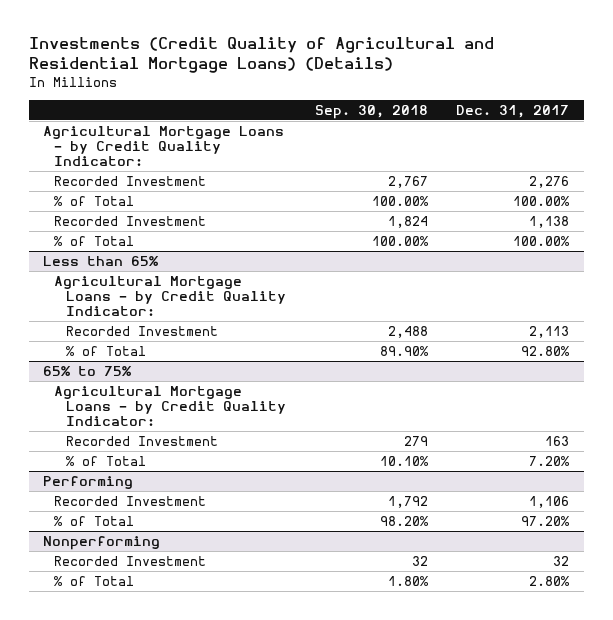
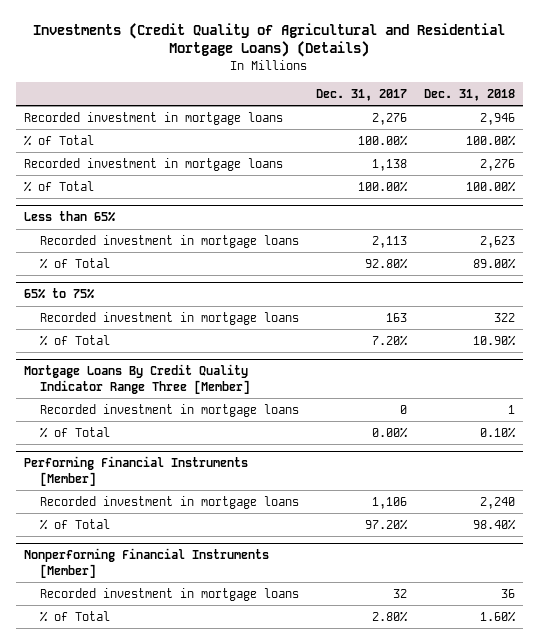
- | Sep. 30, 2018 | Dec. 31, 2017
+ | Dec. 31, 2017 | Dec. 31, 2018
- Agricultural Mortgage Loans - by Credit Quality Indicator:
- Recorded Investment | 2,767 | 2,276
+ Recorded investment in mortgage loans | 2,276 | 2,946
- Recorded Investment | 1,824 | 1,138
+ Recorded investment in mortgage loans | 1,138 | 2,276
@ Less than 65%
- Agricultural Mortgage Loans - by Credit Quality Indicator:
- Recorded Investment | 2,488 | 2,113
+ Recorded investment in mortgage loans | 2,113 | 2,623
@ 65% to 75%
- Agricultural Mortgage Loans - by Credit Quality Indicator:
- Recorded Investment | 279 | 163
+ Recorded investment in mortgage loans | 163 | 322
- Performing
- Recorded Investment | 1,792 | 1,106
+ Mortgage Loans By Credit Quality Indicator Range Three [Member]
+ Recorded investment in mortgage loans | 0 | 1
+ % of Total | 0.00% | 0.10%
+ Performing Financial Instruments [Member]
+ Recorded investment in mortgage loans | 1,106 | 2,240
- Nonperforming
- Recorded Investment | 32 | 32
+ Nonperforming Financial Instruments [Member]
+ Recorded investment in mortgage loans | 32 | 36

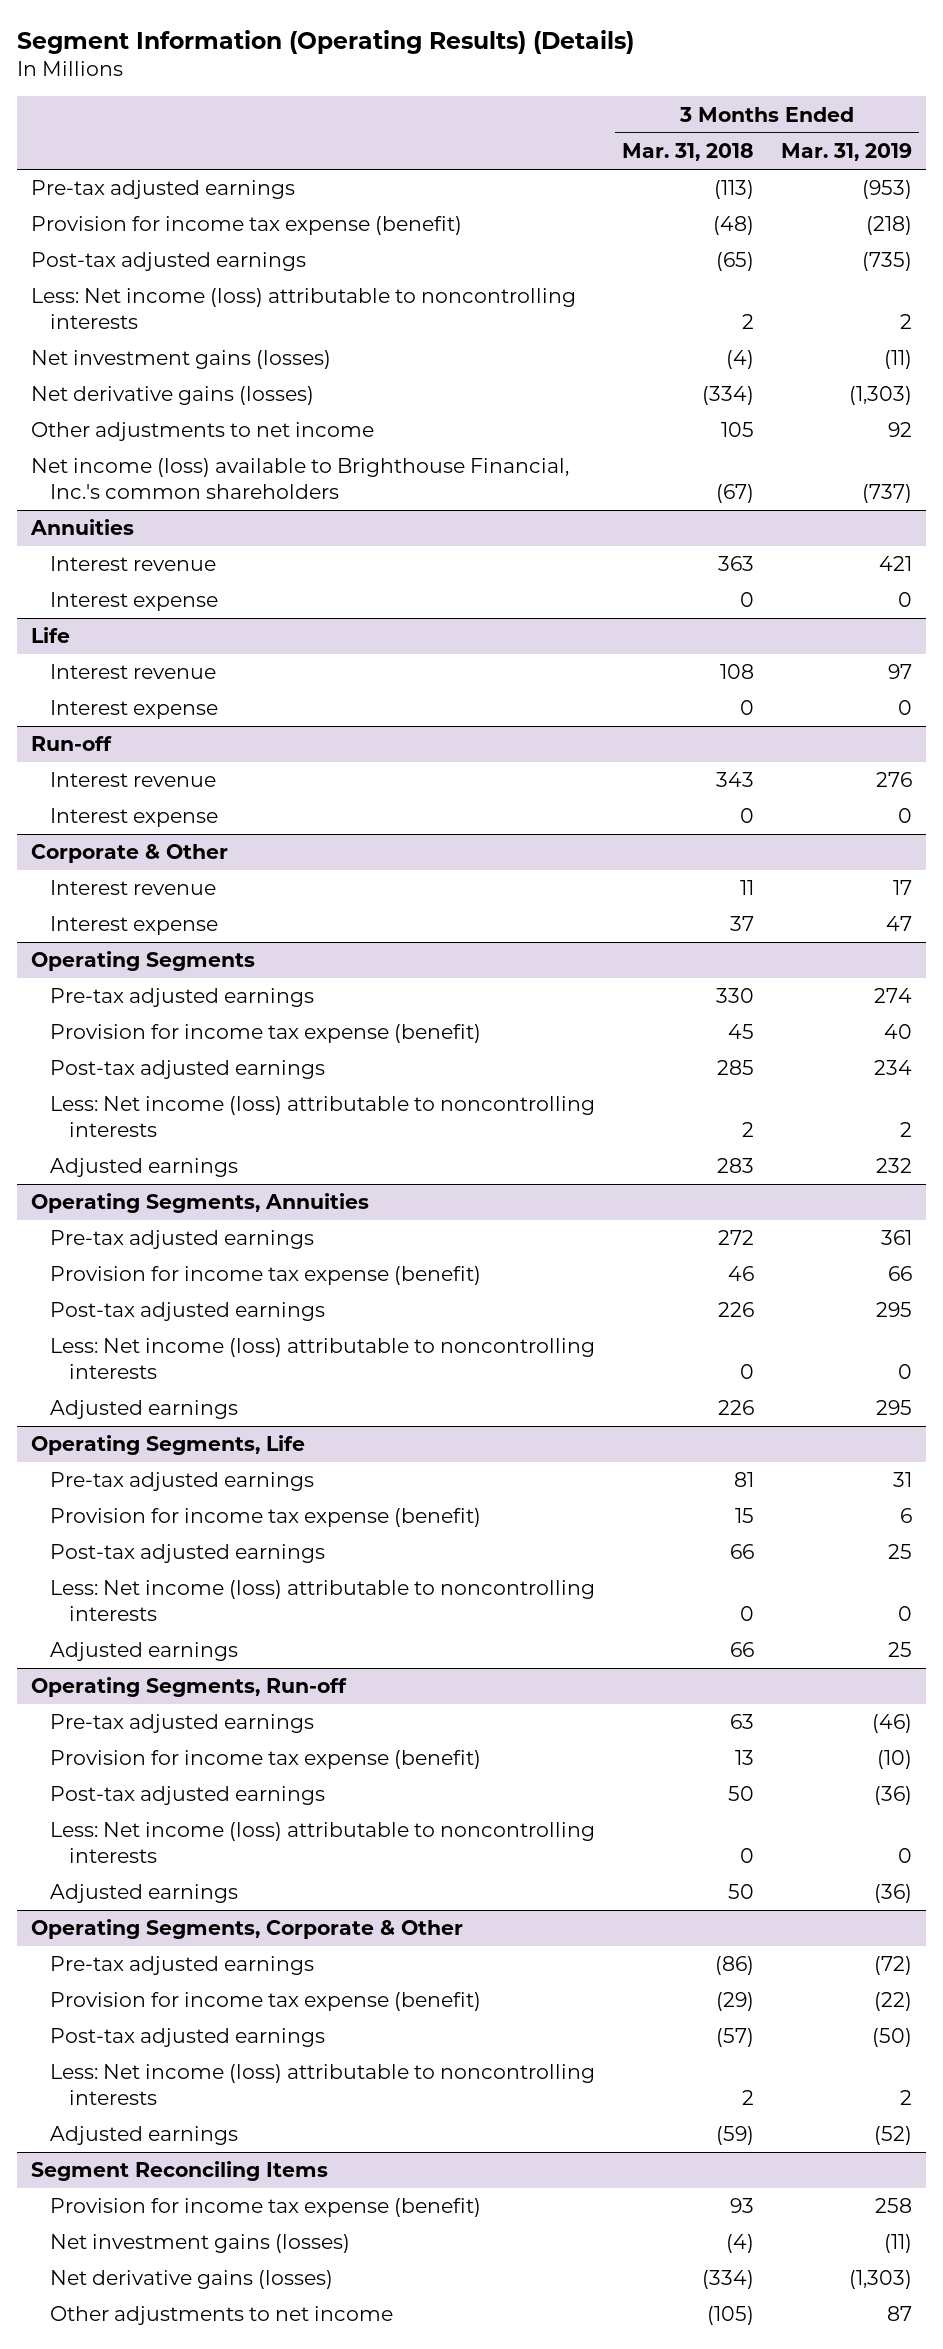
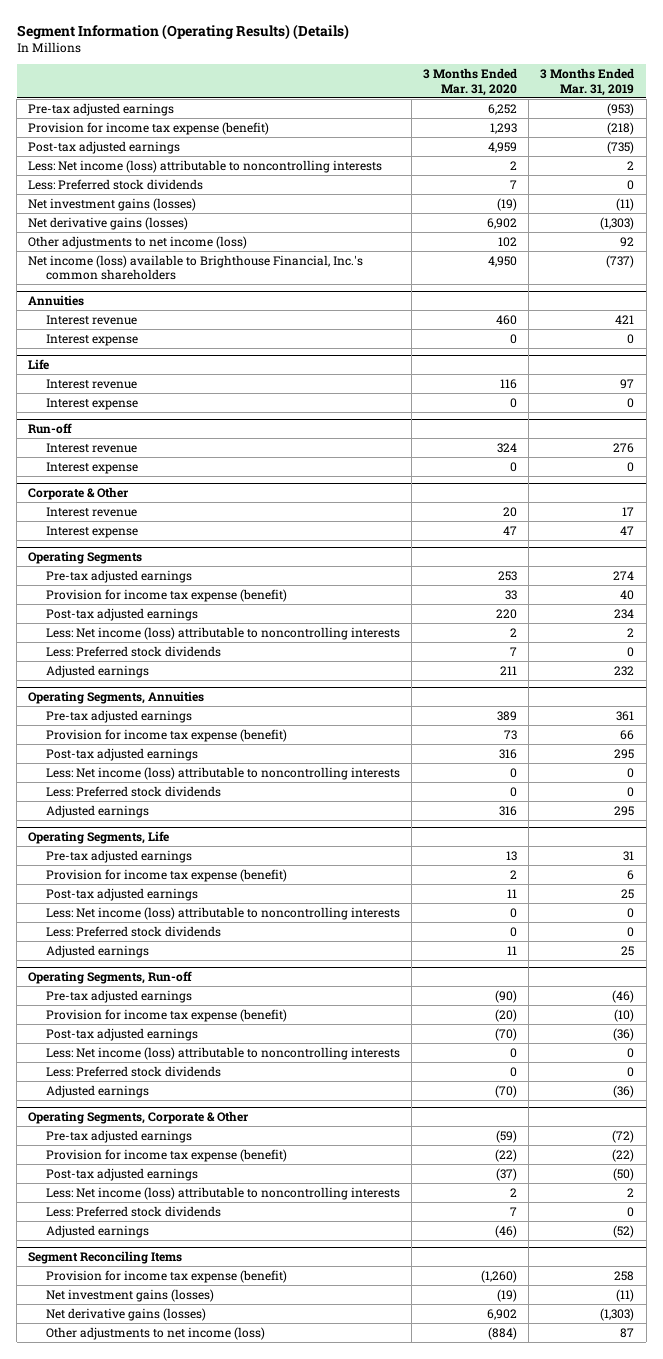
- | 3 Months Ended Mar. 31, 2018 | 3 Months Ended Mar. 31, 2019
+ | 3 Months Ended Mar. 31, 2020 | 3 Months Ended Mar. 31, 2019
+ Less: Preferred stock dividends | 7 | 0
- Other adjustments to net income | 105 | 92
+ Other adjustments to net income (loss) | 102 | 92
@ Operating Segments
+ Less: Preferred stock dividends | 7 | 0
@ Operating Segments, Annuities
+ Less: Preferred stock dividends | 0 | 0
@ Operating Segments, Life
+ Less: Preferred stock dividends | 0 | 0
@ Operating Segments, Run-off
+ Less: Preferred stock dividends | 0 | 0
@ Operating Segments, Corporate & Other
+ Less: Preferred stock dividends | 7 | 0
@ Segment Reconciling Items
- Other adjustments to net income | (105) | 87
+ Other adjustments to net income (loss) | (884) | 87

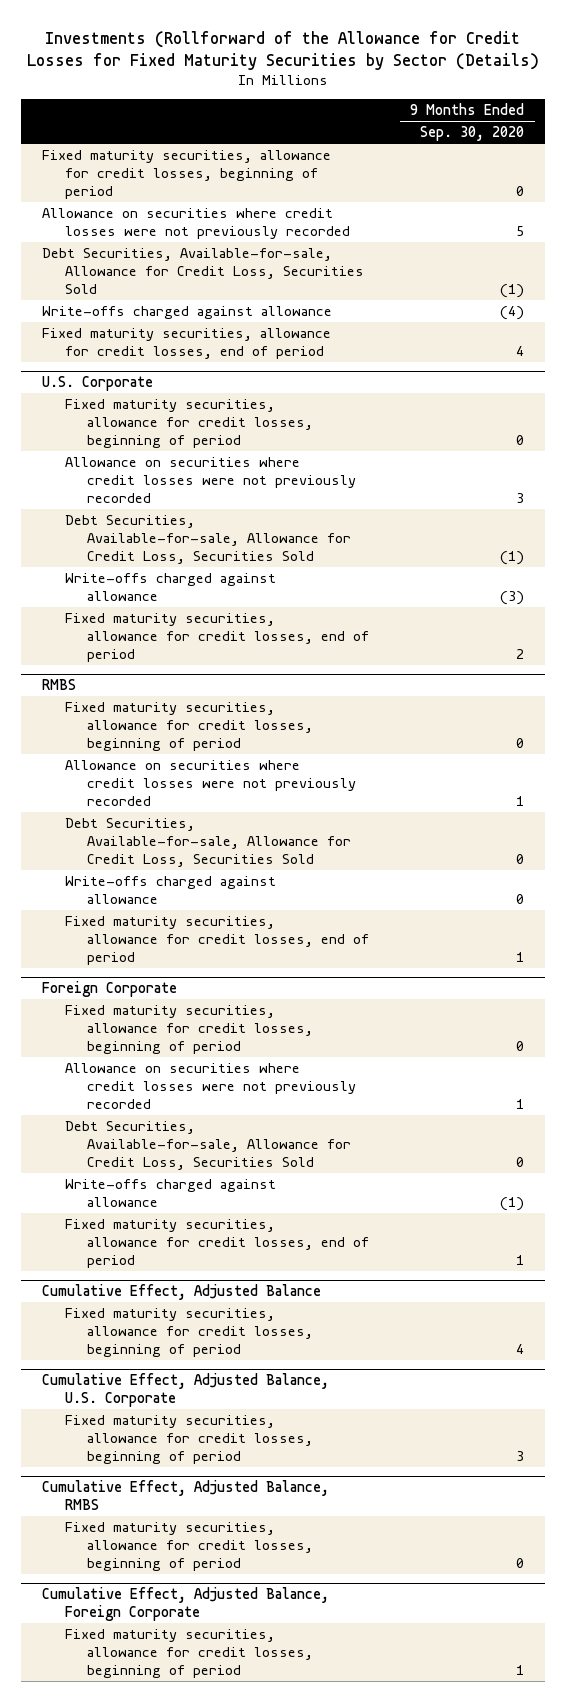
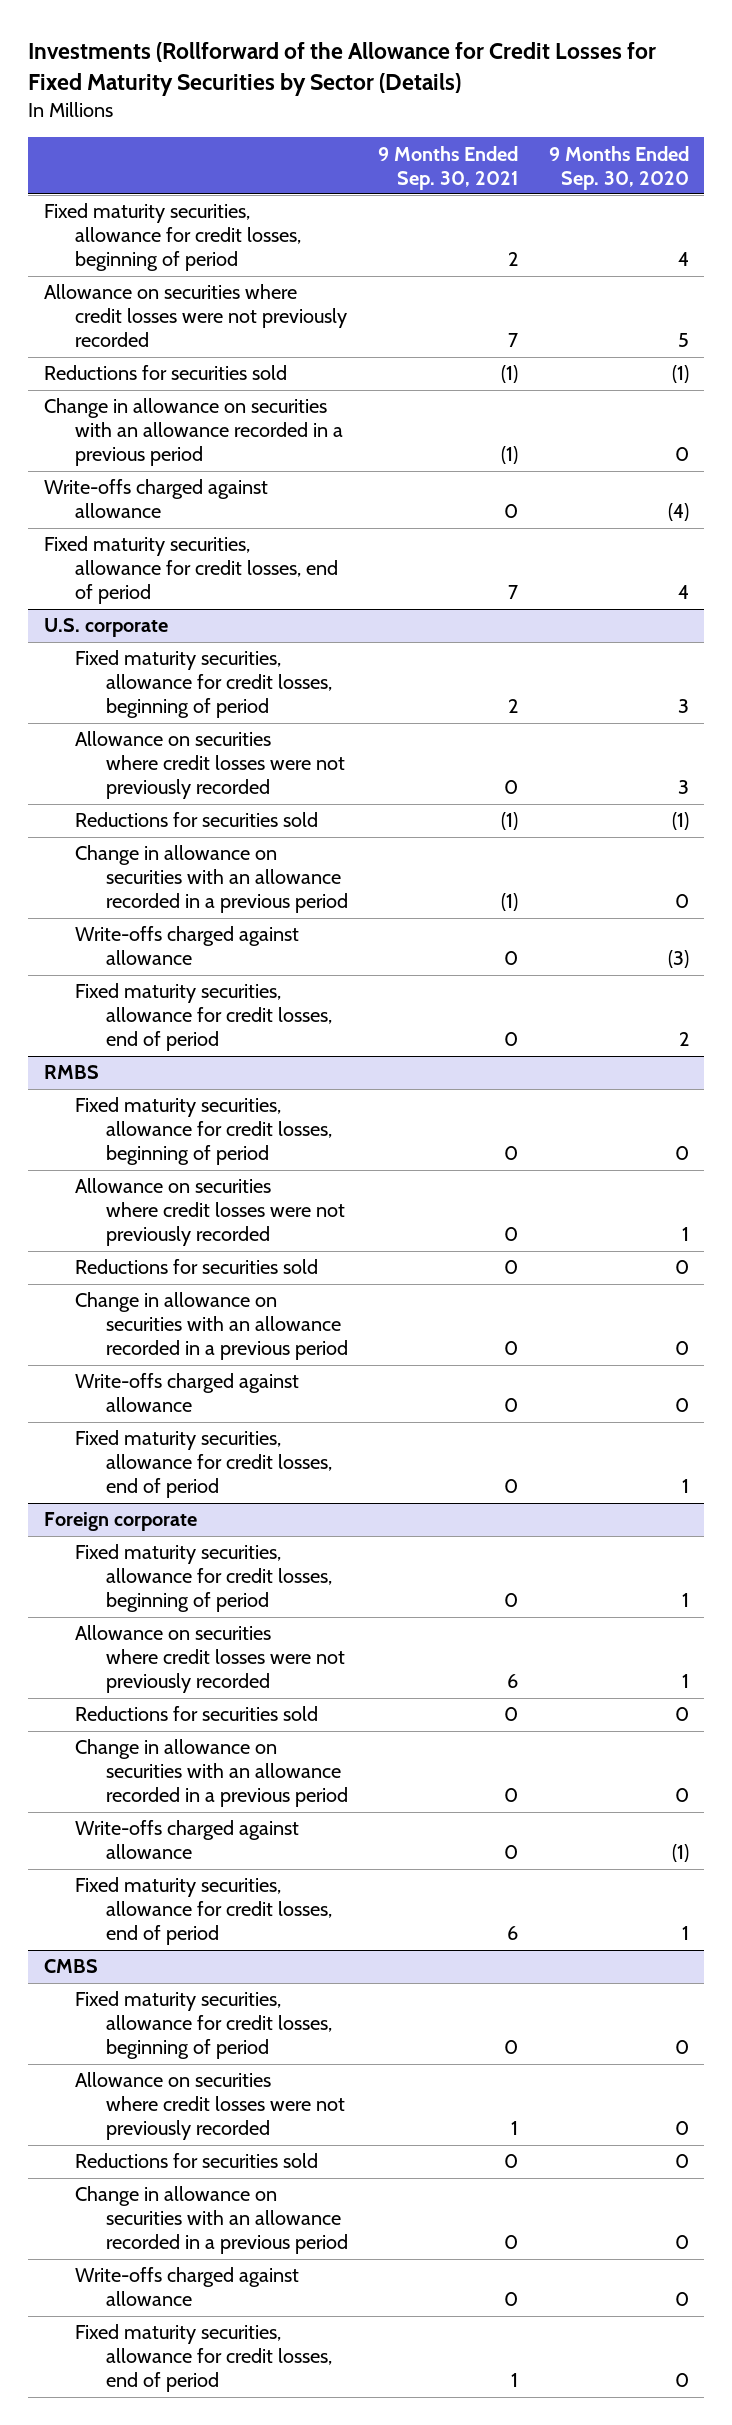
- | 9 Months Ended Sep. 30, 2020
+ | 9 Months Ended Sep. 30, 2021 | 9 Months Ended Sep. 30, 2020
- Fixed maturity securities, allowance for credit losses, beginning of period | 0
+ Fixed maturity securities, allowance for credit losses, beginning of period | 2 | 4
- Debt Securities, Available-for-sale, Allowance for Credit Loss, Securities Sold | (1)
+ Reductions for securities sold | (1) | (1)
+ Change in allowance on securities with an allowance recorded in a previous period | (1) | 0
- U.S. Corporate
- Fixed maturity securities, allowance for credit losses, beginning of period | 0
+ U.S. corporate
+ Fixed maturity securities, allowance for credit losses, beginning of period | 2 | 3
- Debt Securities, Available-for-sale, Allowance for Credit Loss, Securities Sold | (1)
+ Reductions for securities sold | (1) | (1)
+ Change in allowance on securities with an allowance recorded in a previous period | (1) | 0
@ RMBS
- Debt Securities, Available-for-sale, Allowance for Credit Loss, Securities Sold | 0
+ Reductions for securities sold | 0 | 0
+ Change in allowance on securities with an allowance recorded in a previous period | 0 | 0
- Foreign Corporate
- Fixed maturity securities, allowance for credit losses, beginning of period | 0
+ Foreign corporate
+ Fixed maturity securities, allowance for credit losses, beginning of period | 0 | 1
- Debt Securities, Available-for-sale, Allowance for Credit Loss, Securities Sold | 0
+ Reductions for securities sold | 0 | 0
+ Change in allowance on securities with an allowance recorded in a previous period | 0 | 0
- Cumulative Effect, Adjusted Balance
- Fixed maturity securities, allowance for credit losses, beginning of period | 4
- Cumulative Effect, Adjusted Balance, U.S. Corporate
- Fixed maturity securities, allowance for credit losses, beginning of period | 3
- Cumulative Effect, Adjusted Balance, RMBS
+ CMBS
- Cumulative Effect, Adjusted Balance, Foreign Corporate
- Fixed maturity securities, allowance for credit losses, beginning of period | 1
+ Allowance on securities where credit losses were not previously recorded | 1 | 0
+ Reductions for securities sold | 0 | 0
+ Change in allowance on securities with an allowance recorded in a previous period | 0 | 0
+ Write-offs charged against allowance | 0 | 0
+ Fixed maturity securities, allowance for credit losses, end of period | 1 | 0

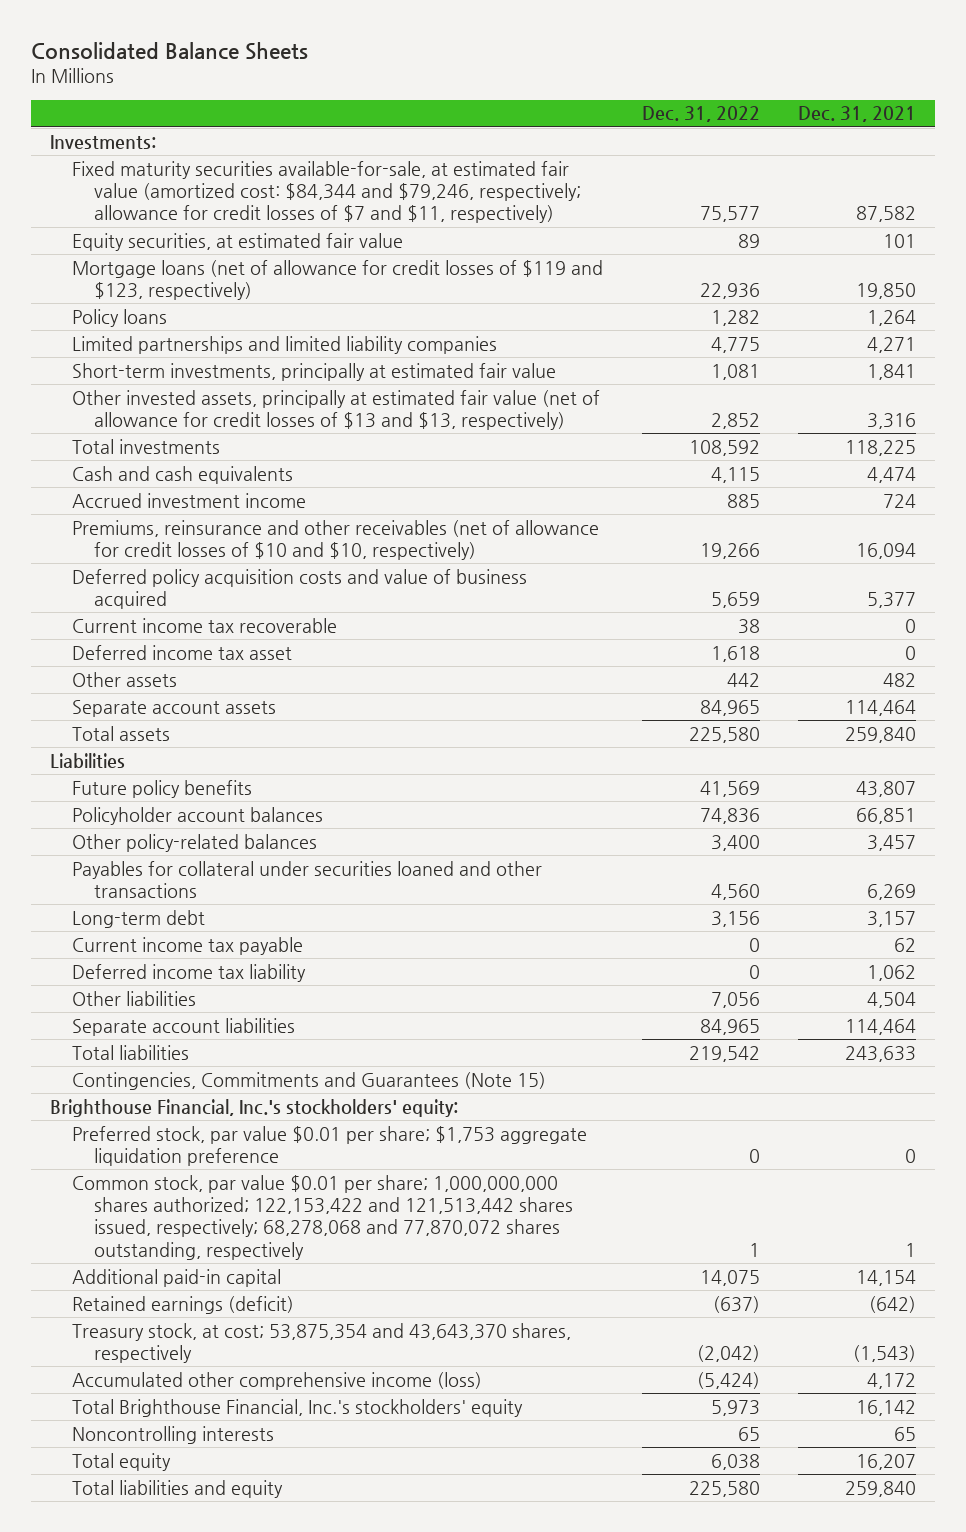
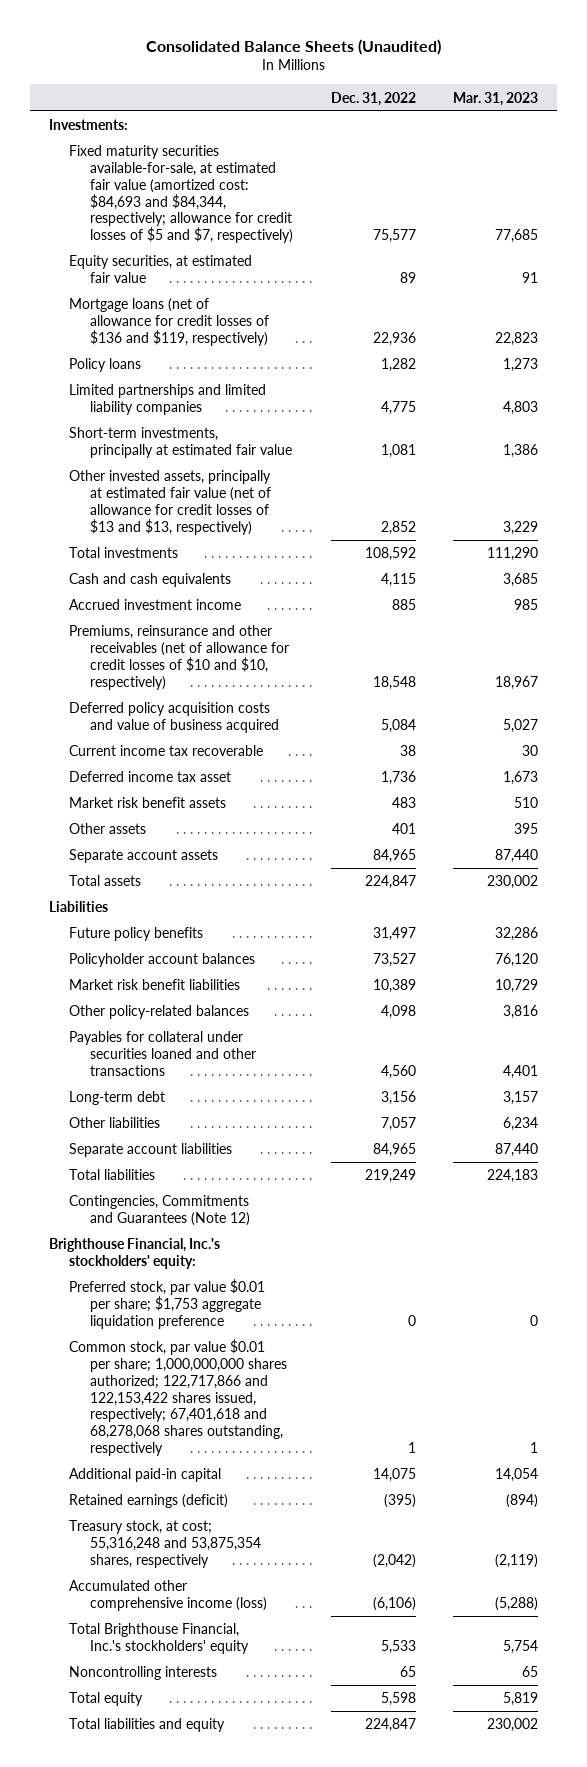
- Consolidated Balance Sheets
+ Consolidated Balance Sheets (Unaudited)
- | Dec. 31, 2022 | Dec. 31, 2021
+ | Dec. 31, 2022 | Mar. 31, 2023
- Fixed maturity securities available-for-sale, at estimated fair value (amortized cost: $84,344 and $79,246, respectively; allowance for credit losses of $7 and $11, respectively) | 75,577 | 87,582
+ Fixed maturity securities available-for-sale, at estimated fair value (amortized cost: $84,693 and $84,344, respectively; allowance for credit losses of $5 and $7, respectively) | 75,577 | 77,685
- Mortgage loans (net of allowance for credit losses of $119 and $123, respectively) | 22,936 | 19,850
+ Mortgage loans (net of allowance for credit losses of $136 and $119, respectively) | 22,936 | 22,823
- Premiums, reinsurance and other receivables (net of allowance for credit losses of $10 and $10, respectively) | 19,266 | 16,094
- Deferred policy acquisition costs and value of business acquired | 5,659 | 5,377
+ Premiums, reinsurance and other receivables (net of allowance for credit losses of $10 and $10, respectively) | 18,548 | 18,967
+ Deferred policy acquisition costs and value of business acquired | 5,084 | 5,027
- Deferred income tax asset | 1,618 | 0
- Other assets | 442 | 482
+ Deferred income tax asset | 1,736 | 1,673
+ Market risk benefit assets | 483 | 510
+ Other assets | 401 | 395
- Total assets | 225,580 | 259,840
+ Total assets | 224,847 | 230,002
- Future policy benefits | 41,569 | 43,807
- Policyholder account balances | 74,836 | 66,851
- Other policy-related balances | 3,400 | 3,457
+ Future policy benefits | 31,497 | 32,286
+ Policyholder account balances | 73,527 | 76,120
+ Market risk benefit liabilities | 10,389 | 10,729
+ Other policy-related balances | 4,098 | 3,816
- Current income tax payable | 0 | 62
- Deferred income tax liability | 0 | 1,062
- Other liabilities | 7,056 | 4,504
+ Other liabilities | 7,057 | 6,234
- Total liabilities | 219,542 | 243,633
- Contingencies, Commitments and Guarantees (Note 15)
+ Total liabilities | 219,249 | 224,183
+ Contingencies, Commitments and Guarantees (Note 12)
- Common stock, par value $0.01 per share; 1,000,000,000 shares authorized; 122,153,422 and 121,513,442 shares issued, respectively; 68,278,068 and 77,870,072 shares outstanding, respectively | 1 | 1
+ Common stock, par value $0.01 per share; 1,000,000,000 shares authorized; 122,717,866 and 122,153,422 shares issued, respectively; 67,401,618 and 68,278,068 shares outstanding, respectively | 1 | 1
- Retained earnings (deficit) | (637) | (642)
- Treasury stock, at cost; 53,875,354 and 43,643,370 shares, respectively | (2,042) | (1,543)
- Accumulated other comprehensive income (loss) | (5,424) | 4,172
- Total Brighthouse Financial, Inc.'s stockholders' equity | 5,973 | 16,142
+ Retained earnings (deficit) | (395) | (894)
+ Treasury stock, at cost; 55,316,248 and 53,875,354 shares, respectively | (2,042) | (2,119)
+ Accumulated other comprehensive income (loss) | (6,106) | (5,288)
+ Total Brighthouse Financial, Inc.'s stockholders' equity | 5,533 | 5,754
- Total equity | 6,038 | 16,207
- Total liabilities and equity | 225,580 | 259,840
+ Total equity | 5,598 | 5,819
+ Total liabilities and equity | 224,847 | 230,002

